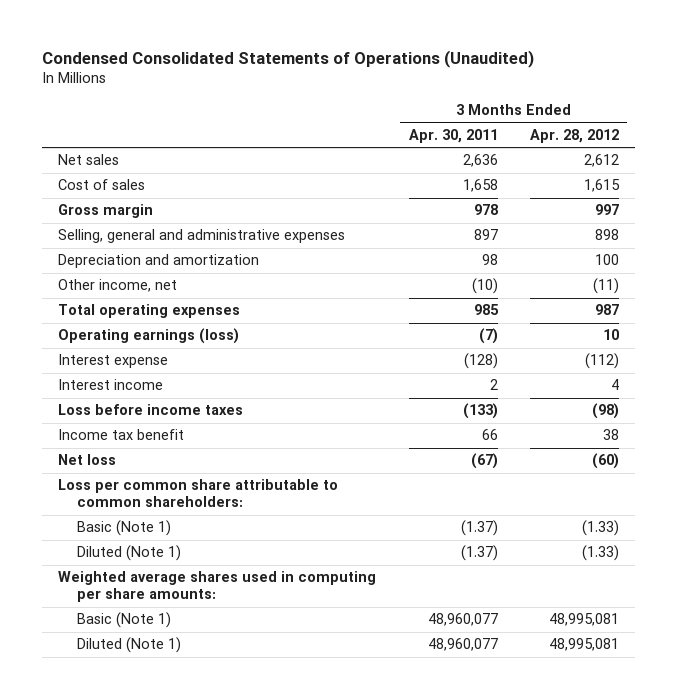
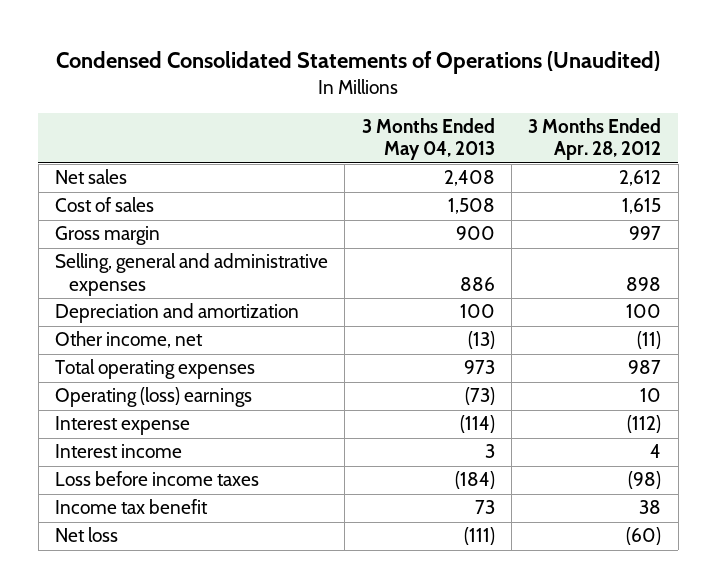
- | 3 Months Ended Apr. 30, 2011 | 3 Months Ended Apr. 28, 2012
+ | 3 Months Ended May 04, 2013 | 3 Months Ended Apr. 28, 2012
- Operating earnings (loss) | (7) | 10
+ Operating (loss) earnings | (73) | 10
- Loss per common share attributable to common shareholders:
- Basic (Note 1) | (1.37) | (1.33)
- Diluted (Note 1) | (1.37) | (1.33)
- Weighted average shares used in computing per share amounts:
- Basic (Note 1) | 48,960,077 | 48,995,081
- Diluted (Note 1) | 48,960,077 | 48,995,081

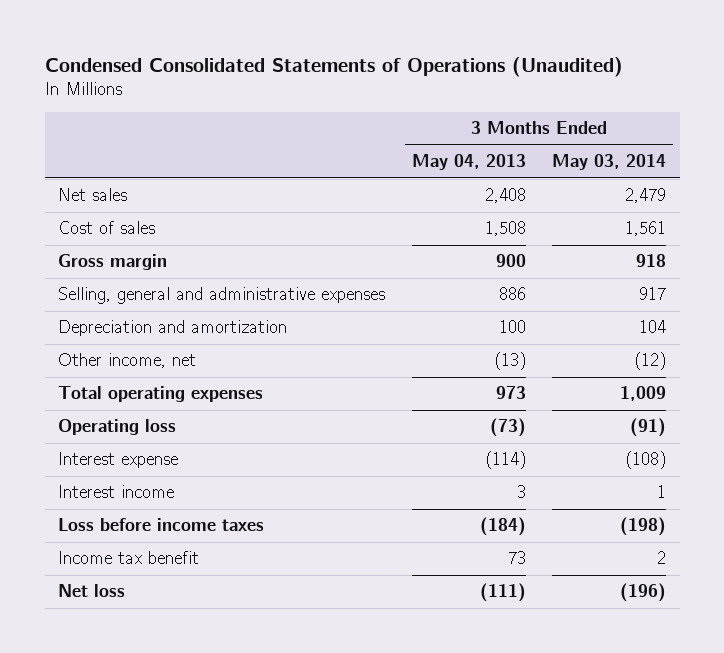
- | 3 Months Ended May 04, 2013 | 3 Months Ended Apr. 28, 2012
+ | 3 Months Ended May 04, 2013 | 3 Months Ended May 03, 2014
- Operating (loss) earnings | (73) | 10
+ Operating loss | (73) | (91)

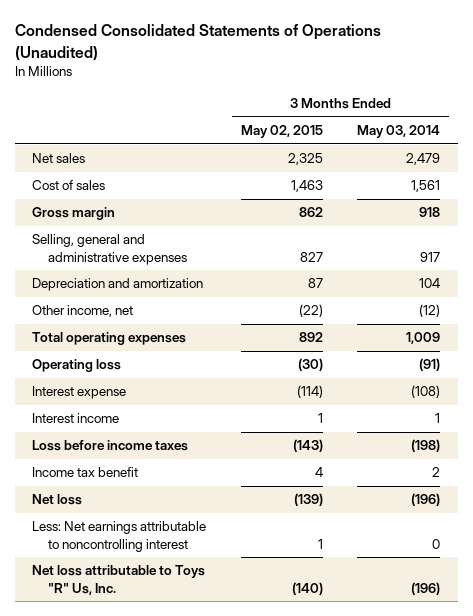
- | 3 Months Ended May 04, 2013 | 3 Months Ended May 03, 2014
+ | 3 Months Ended May 02, 2015 | 3 Months Ended May 03, 2014
+ Less: Net earnings attributable to noncontrolling interest | 1 | 0
+ Net loss attributable to Toys "R" Us, Inc. | (140) | (196)

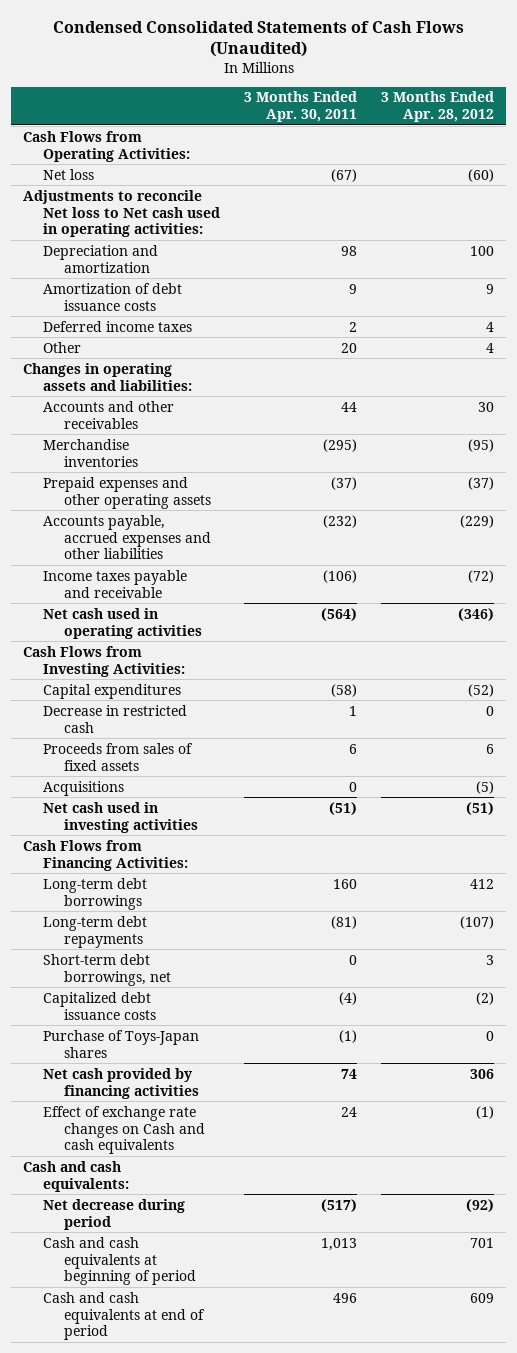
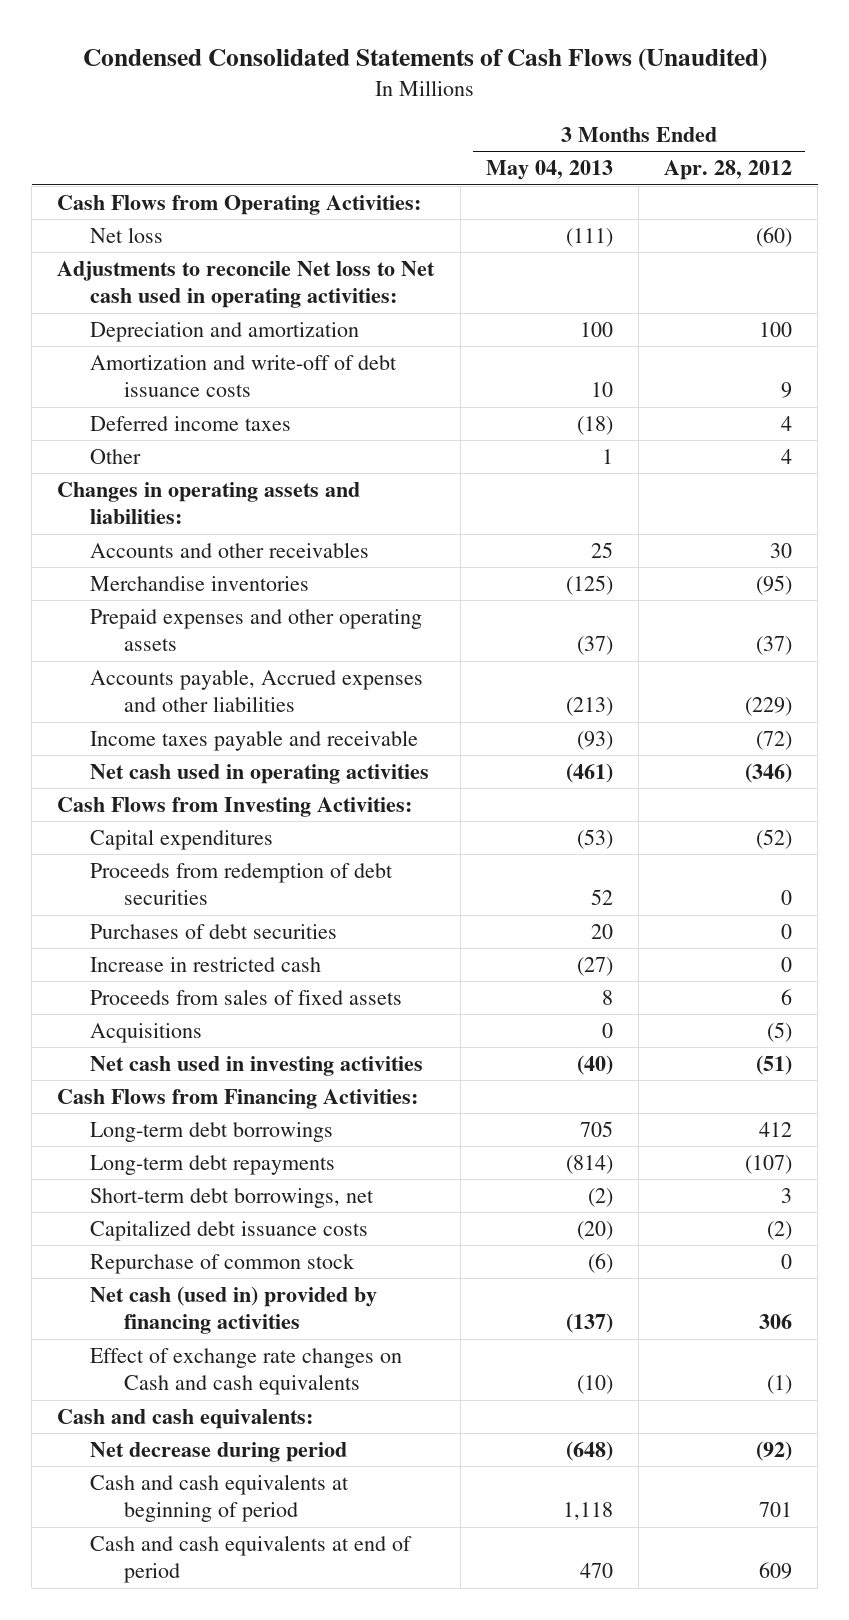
- | 3 Months Ended Apr. 30, 2011 | 3 Months Ended Apr. 28, 2012
+ | 3 Months Ended May 04, 2013 | 3 Months Ended Apr. 28, 2012
- Amortization of debt issuance costs | 9 | 9
+ Amortization and write-off of debt issuance costs | 10 | 9
- Accounts payable, accrued expenses and other liabilities | (232) | (229)
+ Accounts payable, Accrued expenses and other liabilities | (213) | (229)
- Decrease in restricted cash | 1 | 0
+ Proceeds from redemption of debt securities | 52 | 0
+ Purchases of debt securities | 20 | 0
+ Increase in restricted cash | (27) | 0
- Purchase of Toys-Japan shares | (1) | 0
- Net cash provided by financing activities | 74 | 306
+ Repurchase of common stock | (6) | 0
+ Net cash (used in) provided by financing activities | (137) | 306

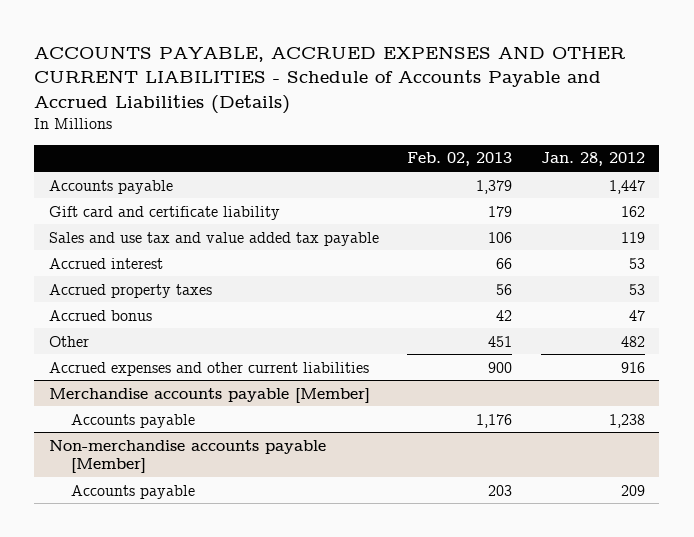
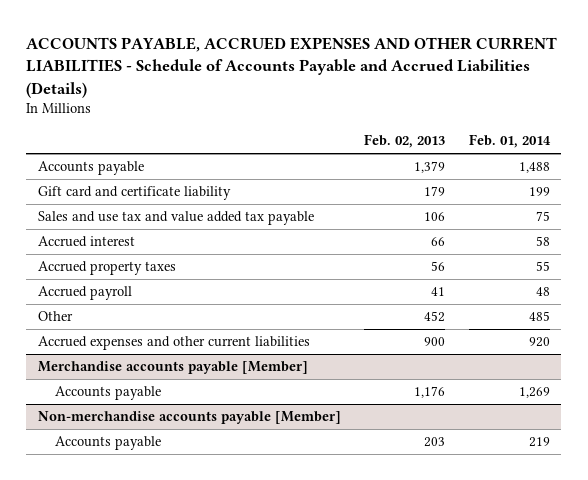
- | Feb. 02, 2013 | Jan. 28, 2012
+ | Feb. 02, 2013 | Feb. 01, 2014
- Accrued bonus | 42 | 47
- Other | 451 | 482
+ Accrued payroll | 41 | 48
+ Other | 452 | 485

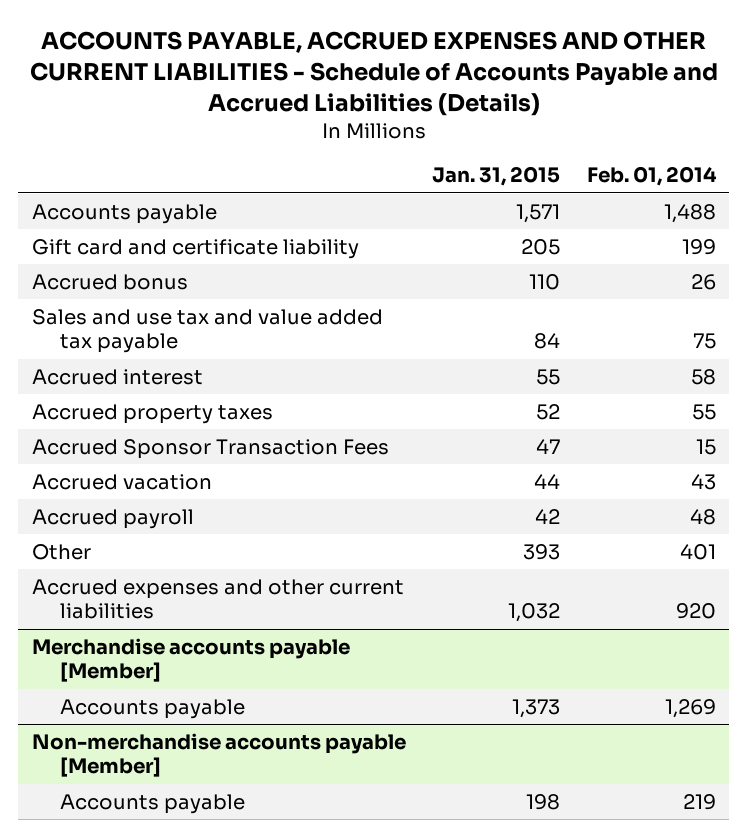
- | Feb. 02, 2013 | Feb. 01, 2014
+ | Jan. 31, 2015 | Feb. 01, 2014
+ Accrued bonus | 110 | 26
+ Accrued Sponsor Transaction Fees | 47 | 15
+ Accrued vacation | 44 | 43
- Other | 452 | 485
+ Other | 393 | 401

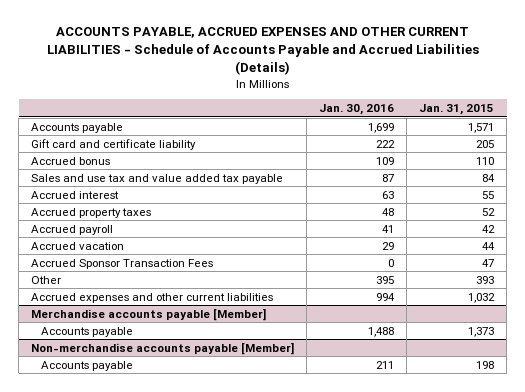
- | Jan. 31, 2015 | Feb. 01, 2014
+ | Jan. 30, 2016 | Jan. 31, 2015
moved down: Accrued vacation | 29 | 44
moved down: Accrued Sponsor Transaction Fees | 0 | 47

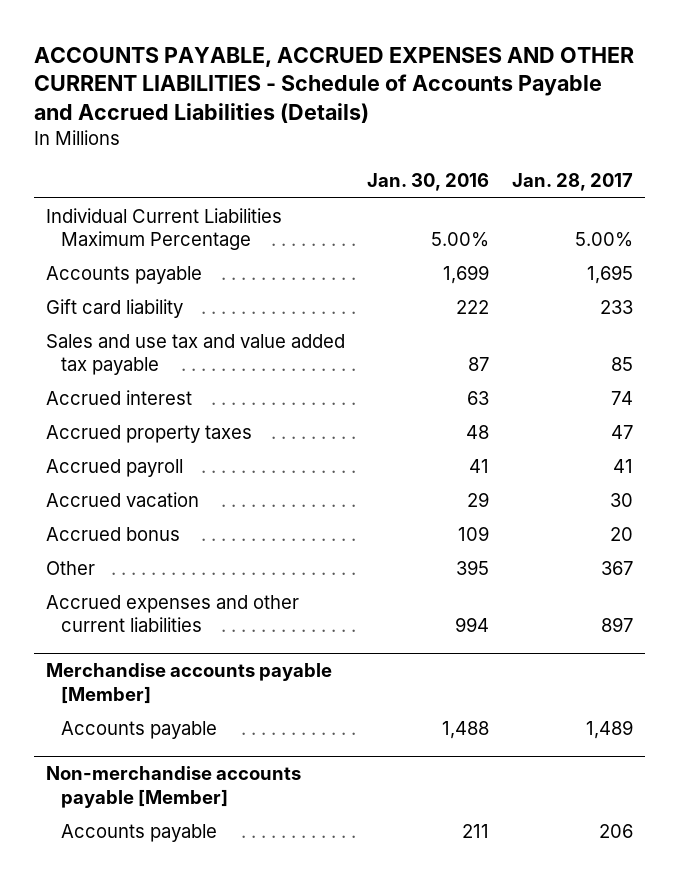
- | Jan. 30, 2016 | Jan. 31, 2015
+ | Jan. 30, 2016 | Jan. 28, 2017
+ Individual Current Liabilities Maximum Percentage | 5.00% | 5.00%
- Gift card and certificate liability | 222 | 205
+ Gift card liability | 222 | 233
- Accrued Sponsor Transaction Fees | 0 | 47
moved down: Accrued bonus | 109 | 20

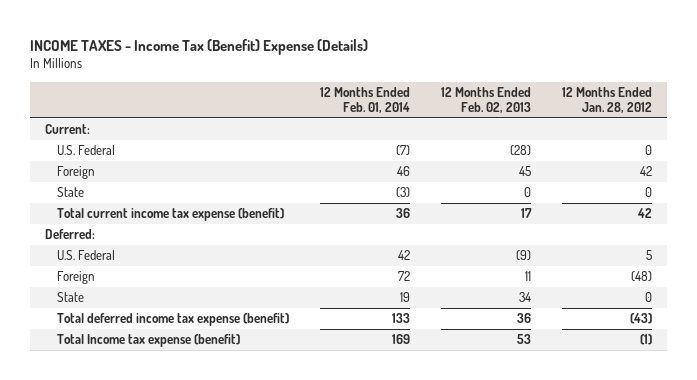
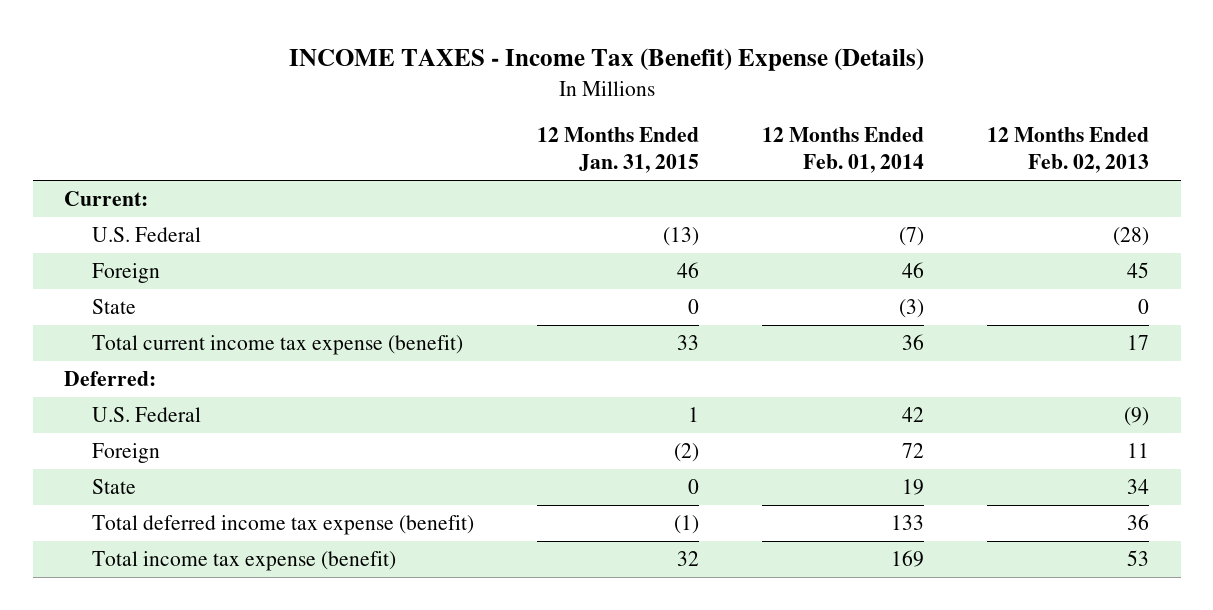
- | 12 Months Ended Feb. 01, 2014 | 12 Months Ended Feb. 02, 2013 | 12 Months Ended Jan. 28, 2012
+ | 12 Months Ended Jan. 31, 2015 | 12 Months Ended Feb. 01, 2014 | 12 Months Ended Feb. 02, 2013
- Total Income tax expense (benefit) | 169 | 53 | (1)
+ Total income tax expense (benefit) | 32 | 169 | 53

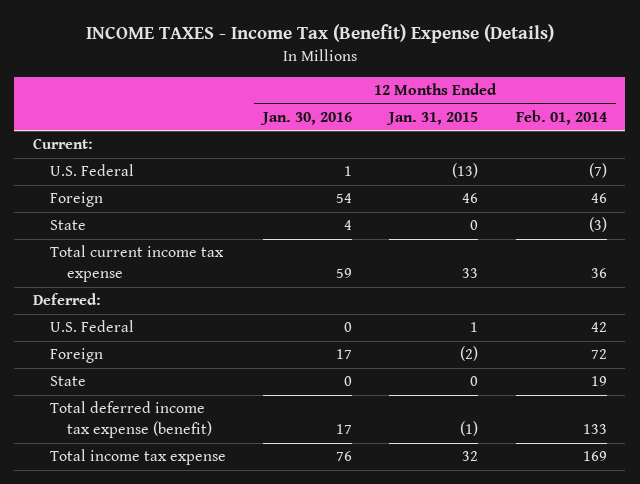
- | 12 Months Ended Jan. 31, 2015 | 12 Months Ended Feb. 01, 2014 | 12 Months Ended Feb. 02, 2013
+ | 12 Months Ended Jan. 30, 2016 | 12 Months Ended Jan. 31, 2015 | 12 Months Ended Feb. 01, 2014
- Total current income tax expense (benefit) | 33 | 36 | 17
+ Total current income tax expense | 59 | 33 | 36
- Total income tax expense (benefit) | 32 | 169 | 53
+ Total income tax expense | 76 | 32 | 169

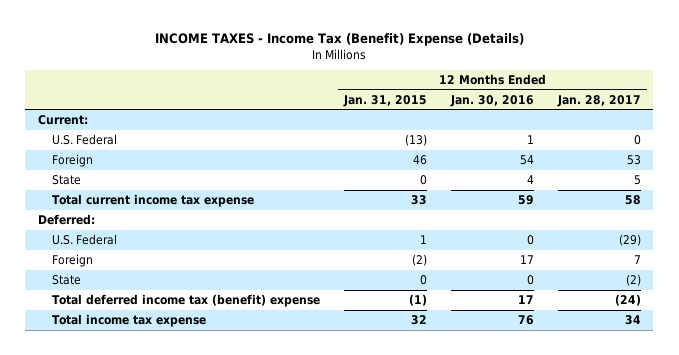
- | 12 Months Ended Jan. 30, 2016 | 12 Months Ended Jan. 31, 2015 | 12 Months Ended Feb. 01, 2014
+ | 12 Months Ended Jan. 31, 2015 | 12 Months Ended Jan. 30, 2016 | 12 Months Ended Jan. 28, 2017
- Total deferred income tax expense (benefit) | 17 | (1) | 133
+ Total deferred income tax (benefit) expense | (1) | 17 | (24)

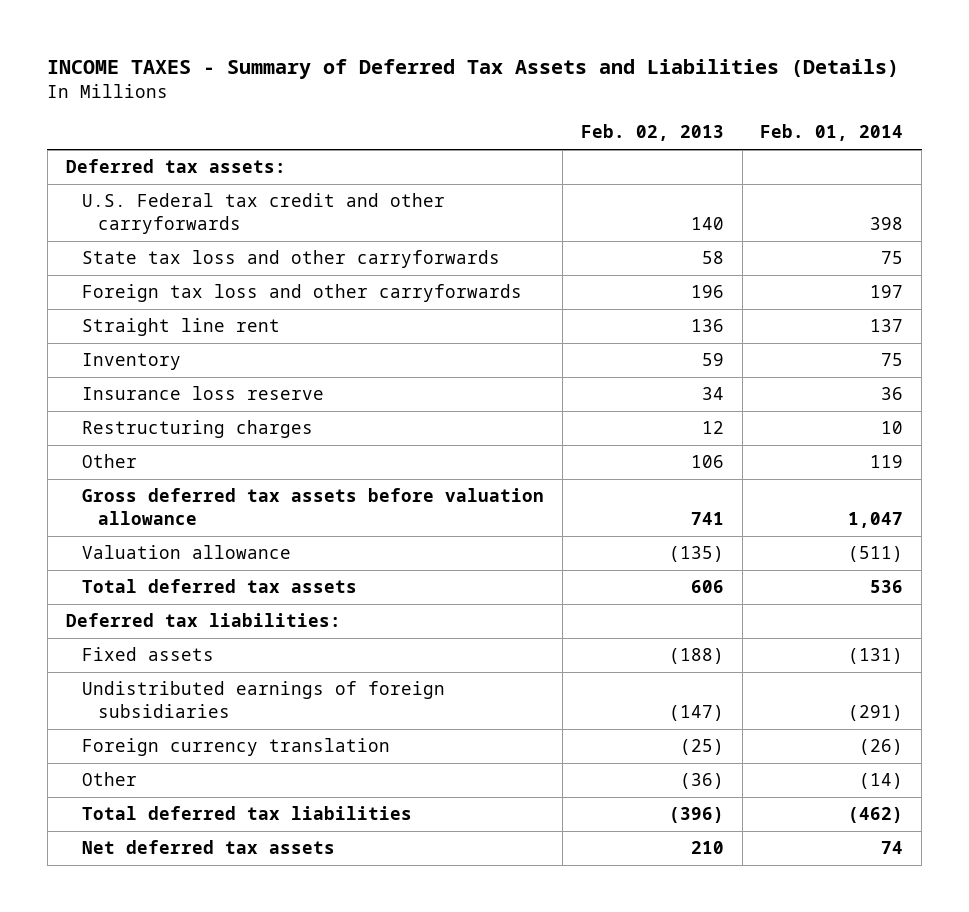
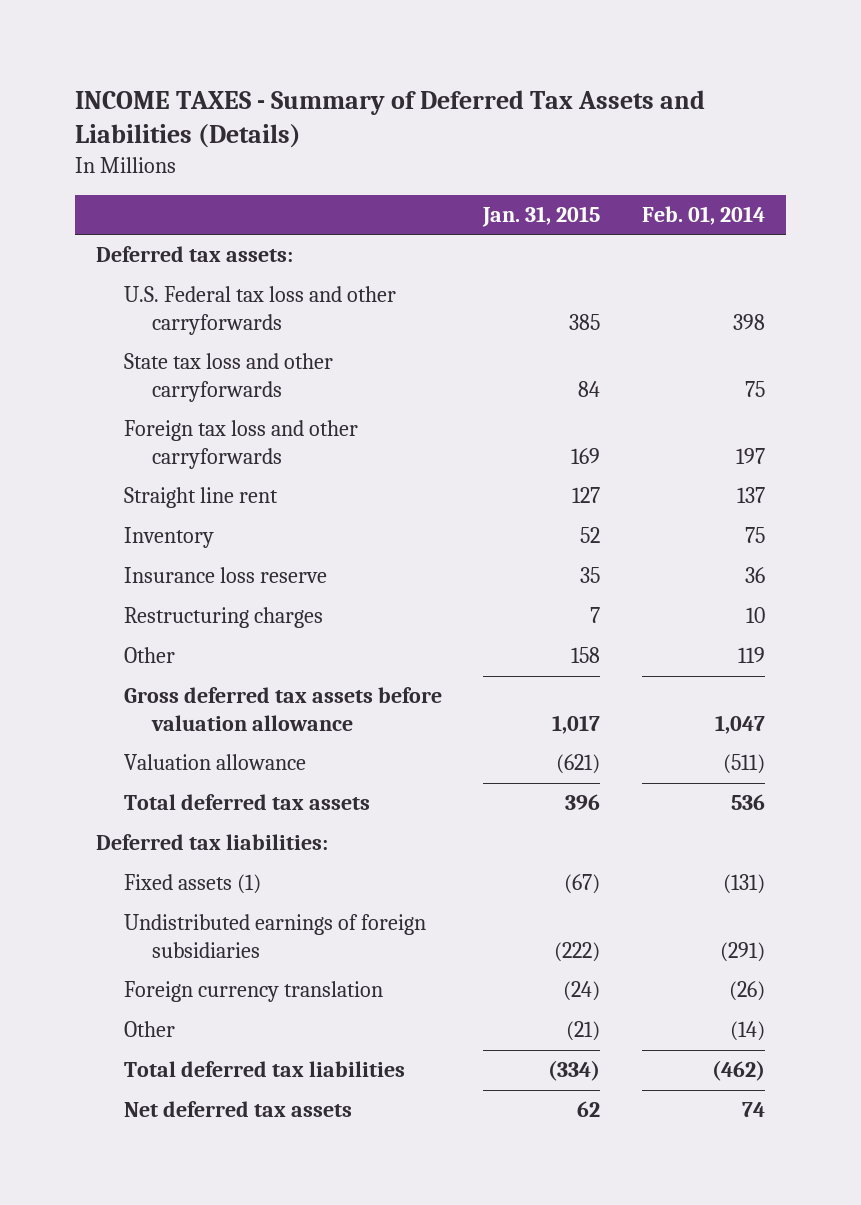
- | Feb. 02, 2013 | Feb. 01, 2014
+ | Jan. 31, 2015 | Feb. 01, 2014
- U.S. Federal tax credit and other carryforwards | 140 | 398
+ U.S. Federal tax loss and other carryforwards | 385 | 398
- Fixed assets | (188) | (131)
+ Fixed assets (1) | (67) | (131)

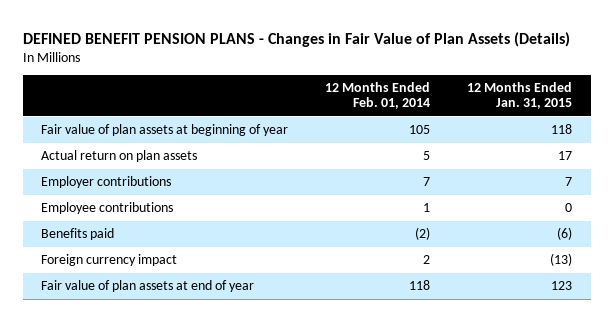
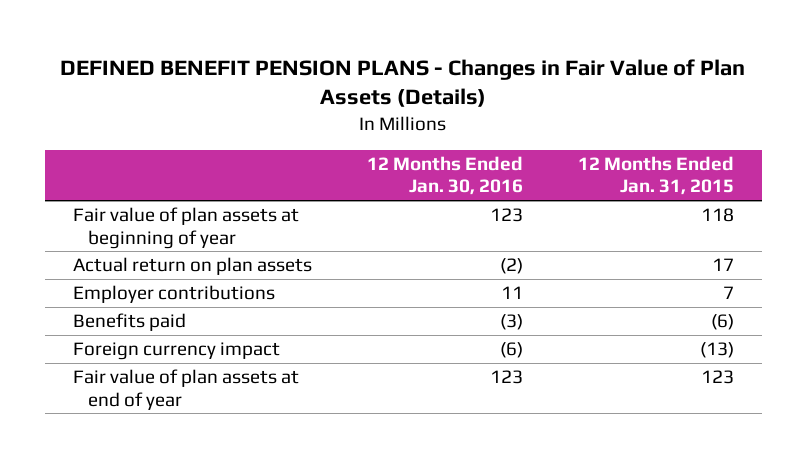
- | 12 Months Ended Feb. 01, 2014 | 12 Months Ended Jan. 31, 2015
+ | 12 Months Ended Jan. 30, 2016 | 12 Months Ended Jan. 31, 2015
- Employee contributions | 1 | 0

